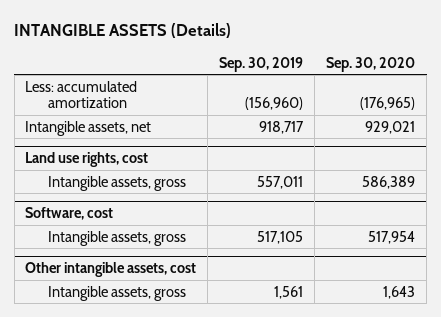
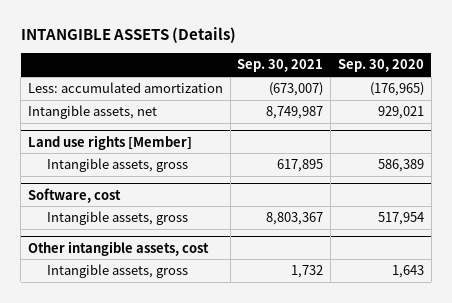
- | Sep. 30, 2019 | Sep. 30, 2020
+ | Sep. 30, 2021 | Sep. 30, 2020
- Land use rights, cost
+ Land use rights [Member]

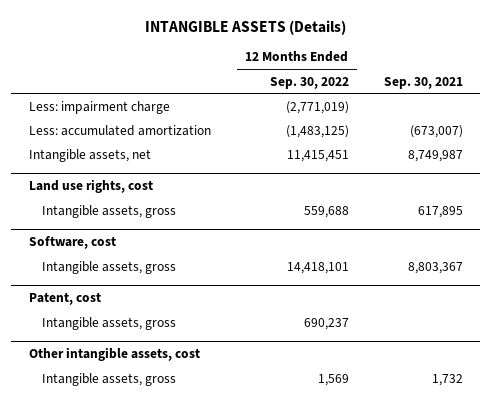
- | Sep. 30, 2021 | Sep. 30, 2020
+ | 12 Months Ended Sep. 30, 2022 | Sep. 30, 2021
+ Less: impairment charge | (2,771,019) |
- Land use rights [Member]
+ Land use rights, cost
+ Patent, cost
+ Intangible assets, gross | 690,237 |

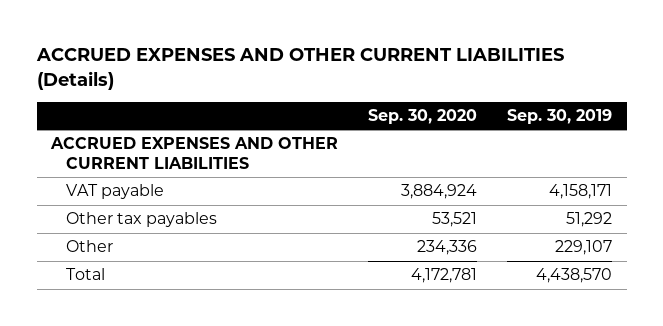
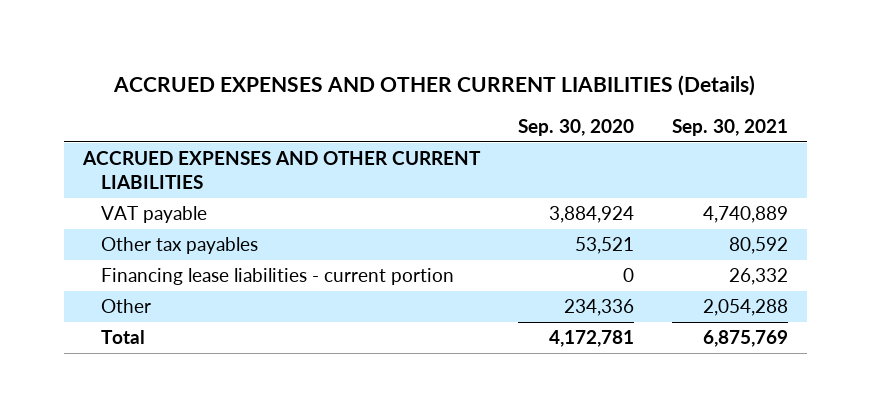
- | Sep. 30, 2020 | Sep. 30, 2019
+ | Sep. 30, 2020 | Sep. 30, 2021
+ Financing lease liabilities - current portion | 0 | 26,332

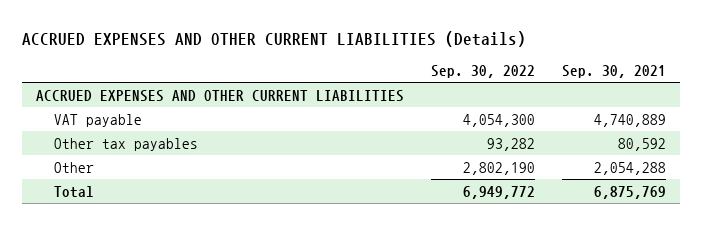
- | Sep. 30, 2020 | Sep. 30, 2021
+ | Sep. 30, 2022 | Sep. 30, 2021
- Financing lease liabilities - current portion | 0 | 26,332

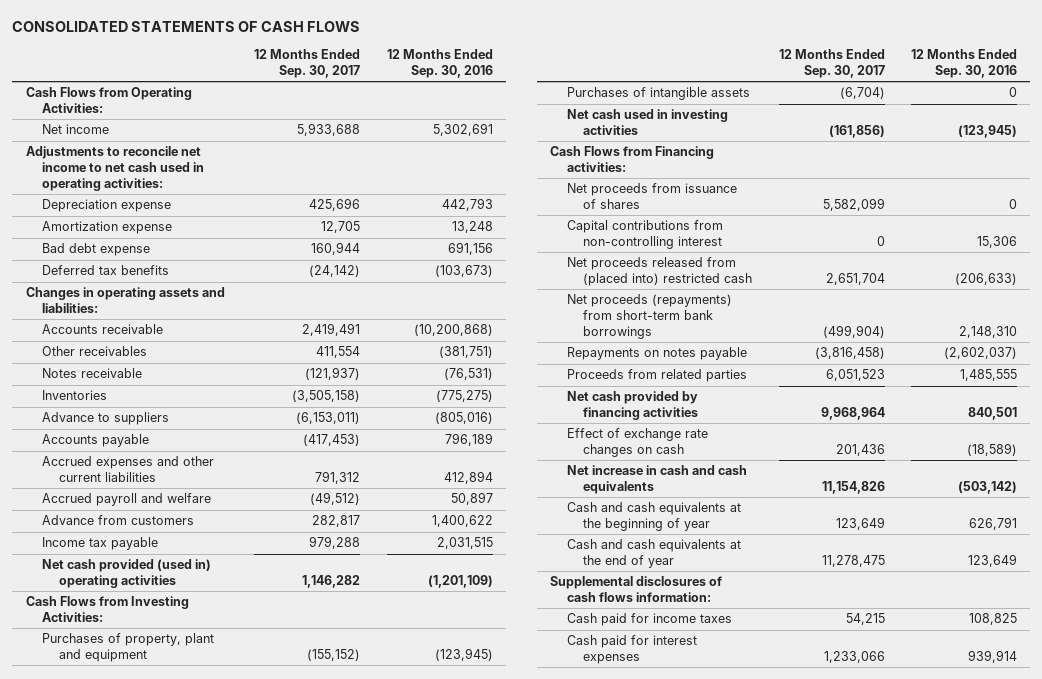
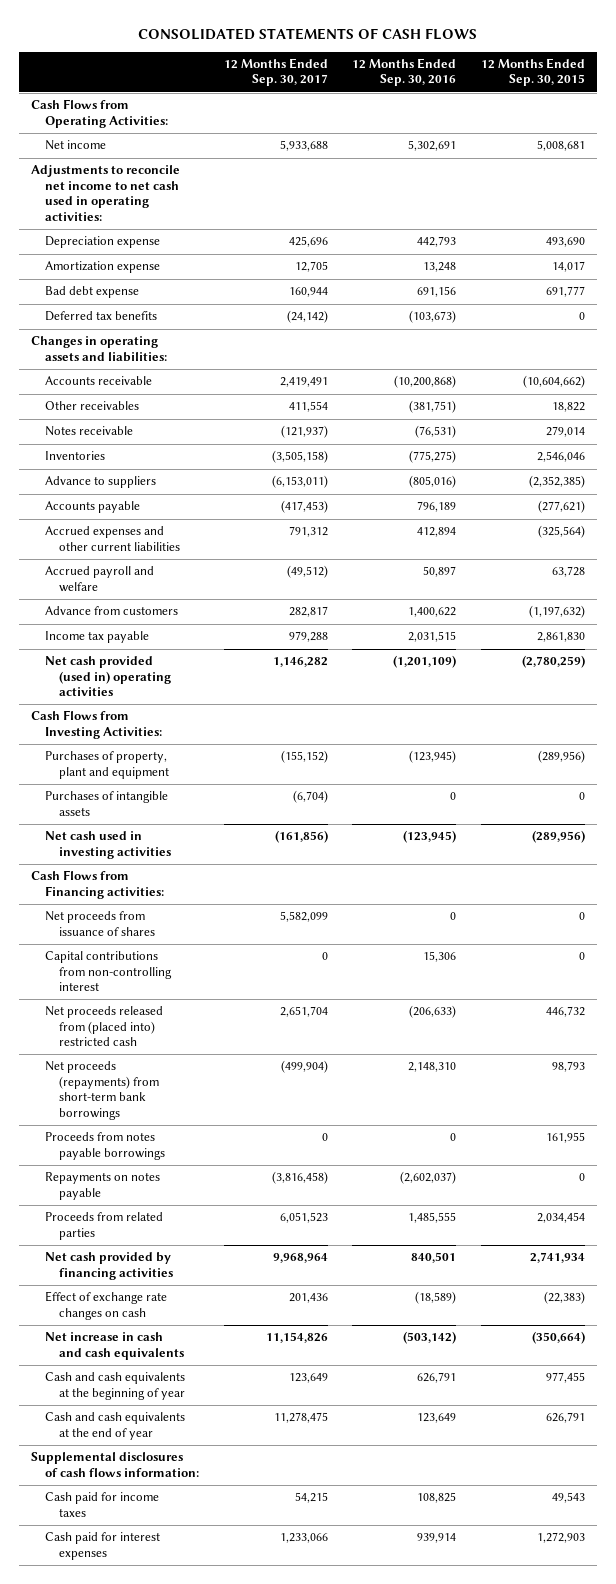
- | 12 Months Ended Sep. 30, 2017 | 12 Months Ended Sep. 30, 2016
+ | 12 Months Ended Sep. 30, 2017 | 12 Months Ended Sep. 30, 2016 | 12 Months Ended Sep. 30, 2015
+ Proceeds from notes payable borrowings | 0 | 0 | 161,955

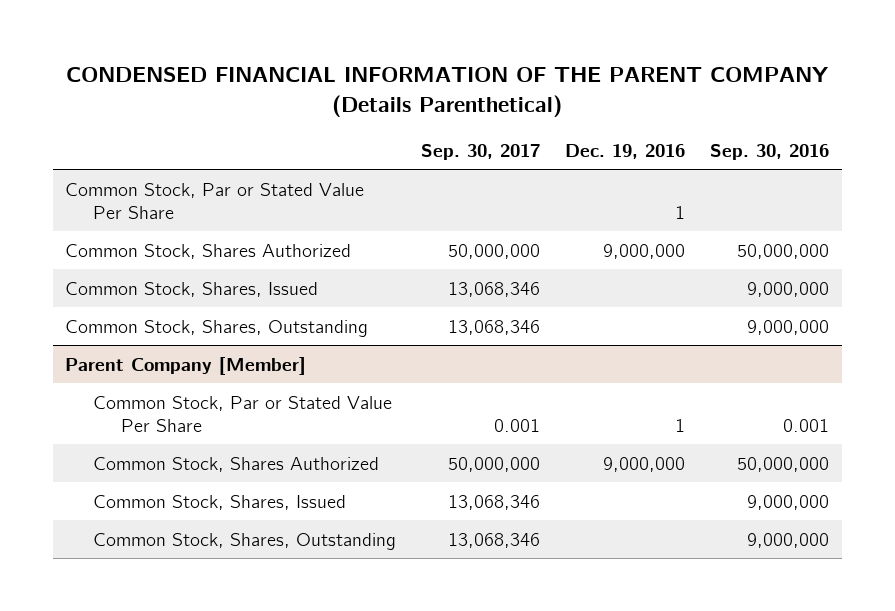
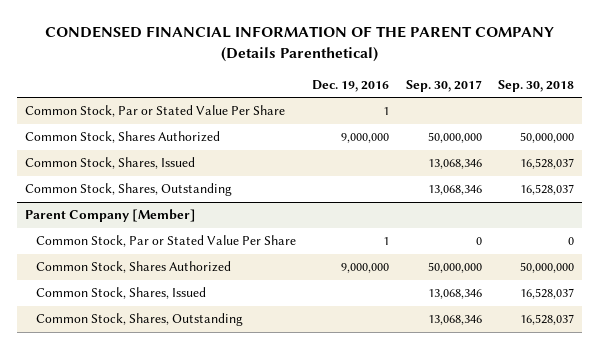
- | Sep. 30, 2017 | Dec. 19, 2016 | Sep. 30, 2016
+ | Dec. 19, 2016 | Sep. 30, 2017 | Sep. 30, 2018
@ Parent Company [Member]
- Common Stock, Par or Stated Value Per Share | 0.001 | 1 | 0.001
+ Common Stock, Par or Stated Value Per Share | 1 | 0 | 0

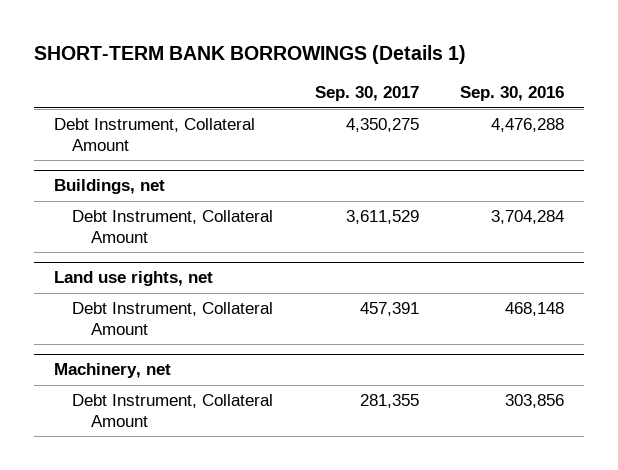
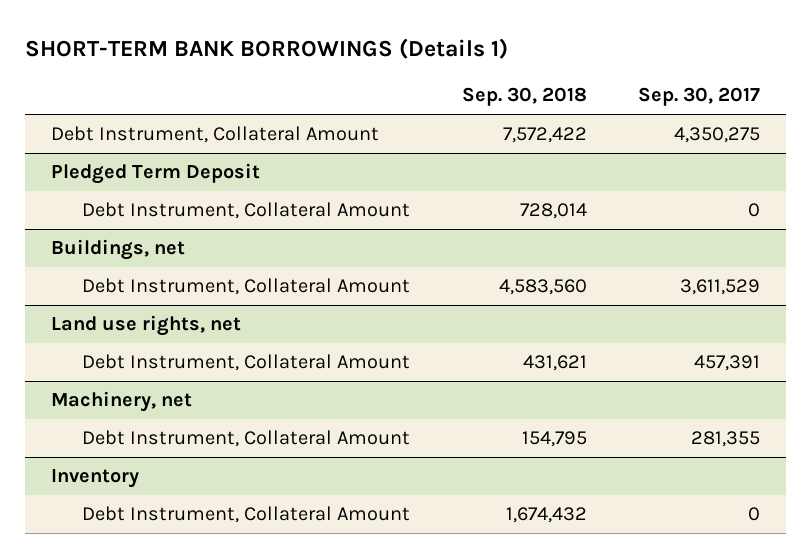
- | Sep. 30, 2017 | Sep. 30, 2016
+ | Sep. 30, 2018 | Sep. 30, 2017
+ Pledged Term Deposit
+ Debt Instrument, Collateral Amount | 728,014 | 0
+ Inventory
+ Debt Instrument, Collateral Amount | 1,674,432 | 0

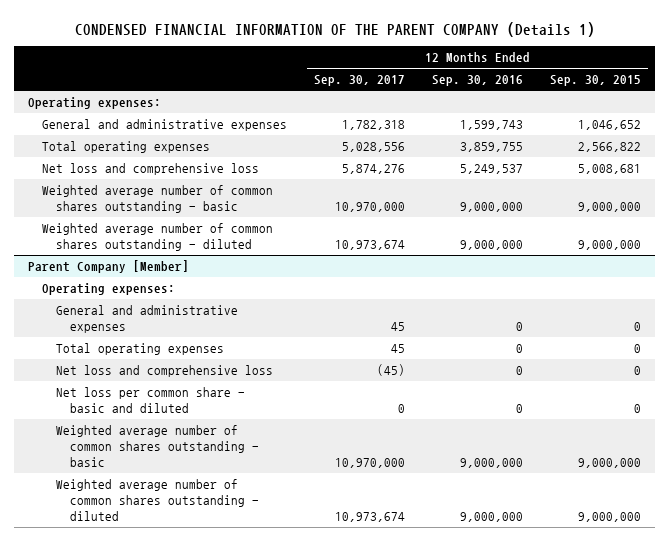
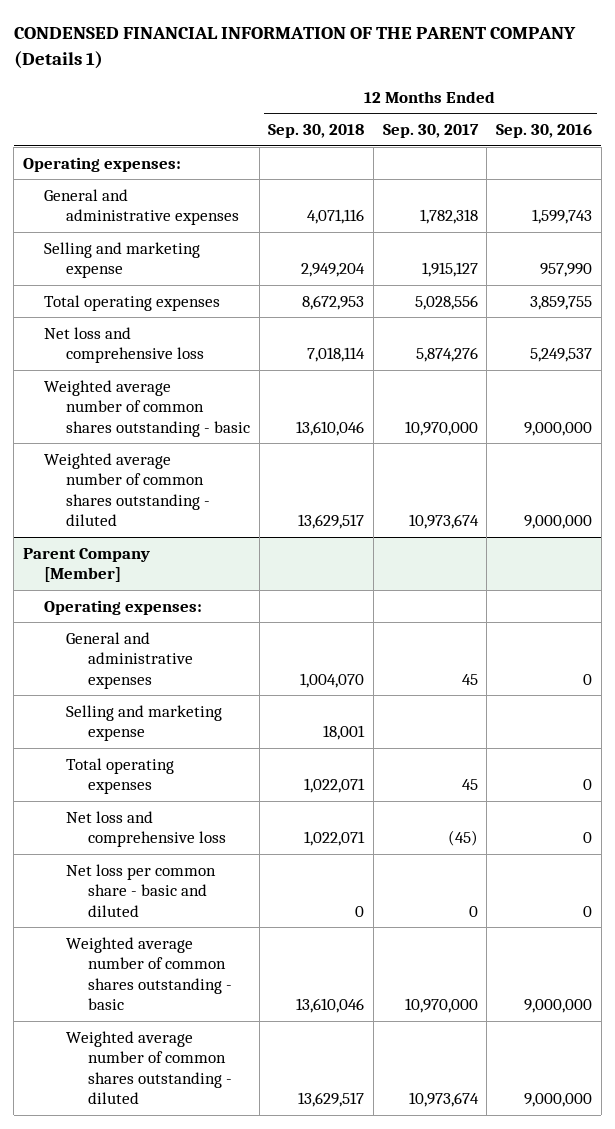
- | 12 Months Ended Sep. 30, 2017 | 12 Months Ended Sep. 30, 2016 | 12 Months Ended Sep. 30, 2015
+ | 12 Months Ended Sep. 30, 2018 | 12 Months Ended Sep. 30, 2017 | 12 Months Ended Sep. 30, 2016
+ Selling and marketing expense | 2,949,204 | 1,915,127 | 957,990
@ Parent Company [Member]
+ Selling and marketing expense | 18,001 | |

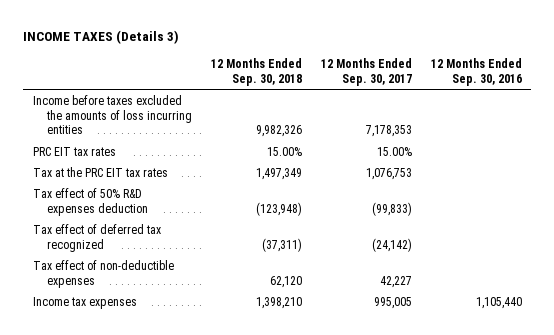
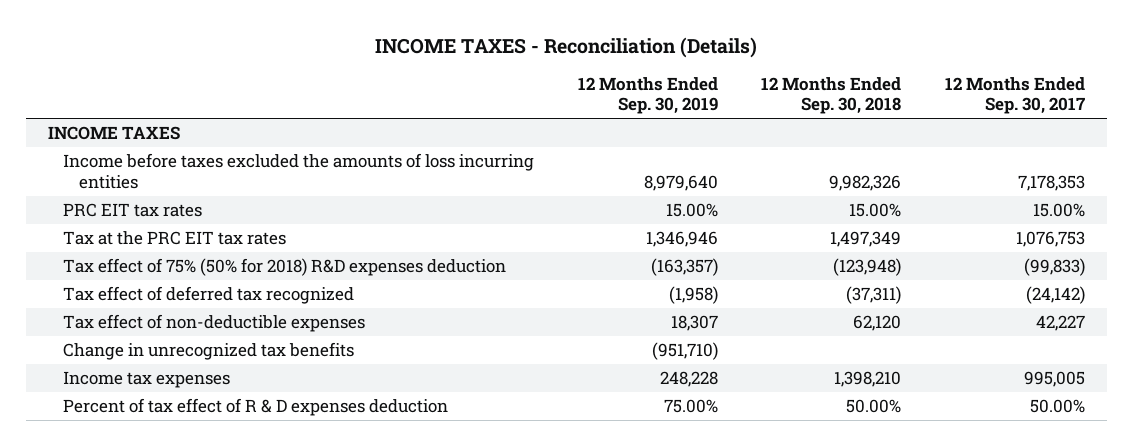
- INCOME TAXES (Details 3)
+ INCOME TAXES - Reconciliation (Details)
- | 12 Months Ended Sep. 30, 2018 | 12 Months Ended Sep. 30, 2017 | 12 Months Ended Sep. 30, 2016
+ | 12 Months Ended Sep. 30, 2019 | 12 Months Ended Sep. 30, 2018 | 12 Months Ended Sep. 30, 2017
+ INCOME TAXES
- Tax effect of 50% R&D expenses deduction | (123,948) | (99,833) |
+ Tax effect of 75% (50% for 2018) R&D expenses deduction | (163,357) | (123,948) | (99,833)
+ Change in unrecognized tax benefits | (951,710) | |
+ Percent of tax effect of R & D expenses deduction | 75.00% | 50.00% | 50.00%

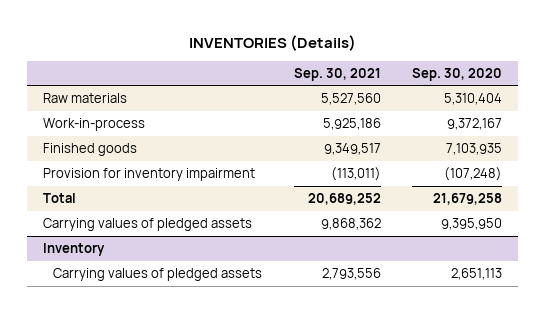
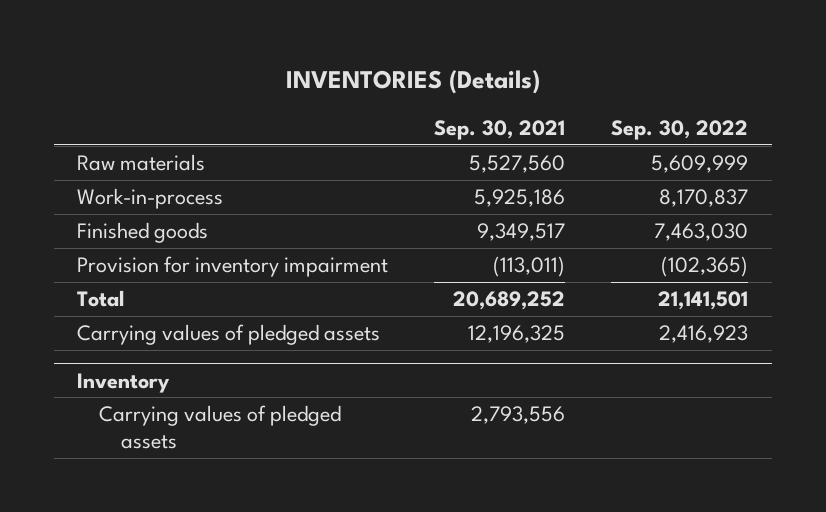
- | Sep. 30, 2021 | Sep. 30, 2020
+ | Sep. 30, 2021 | Sep. 30, 2022
- Carrying values of pledged assets | 9,868,362 | 9,395,950
+ Carrying values of pledged assets | 12,196,325 | 2,416,923

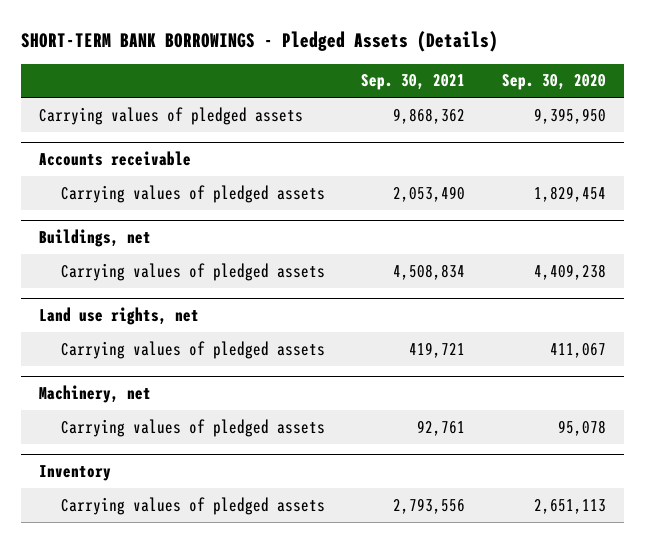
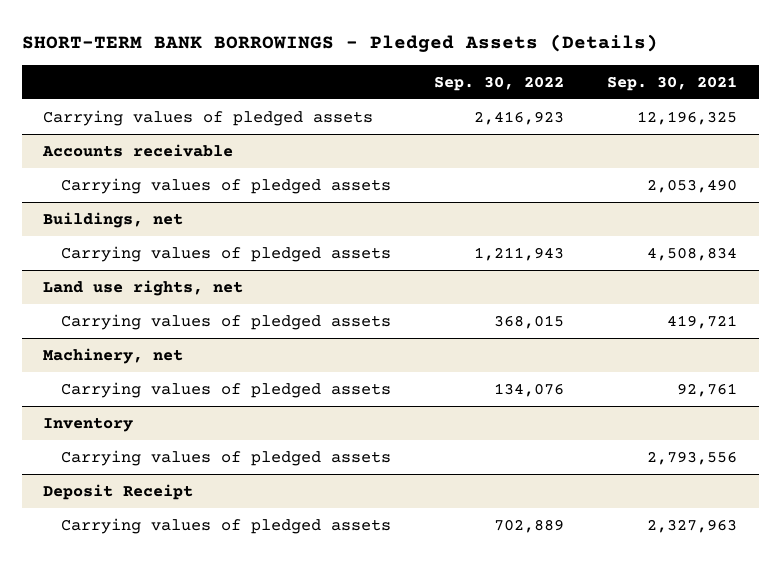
- | Sep. 30, 2021 | Sep. 30, 2020
+ | Sep. 30, 2022 | Sep. 30, 2021
- Carrying values of pledged assets | 9,868,362 | 9,395,950
+ Carrying values of pledged assets | 2,416,923 | 12,196,325
+ Deposit Receipt
+ Carrying values of pledged assets | 702,889 | 2,327,963

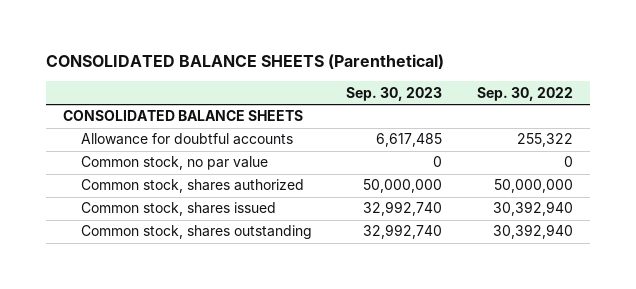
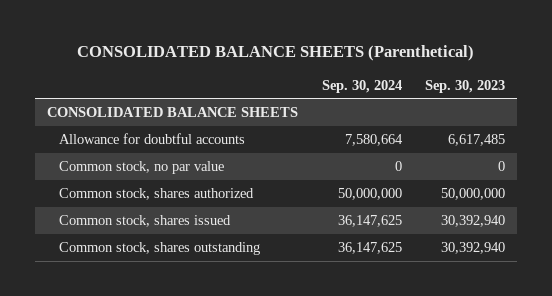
- | Sep. 30, 2023 | Sep. 30, 2022
+ | Sep. 30, 2024 | Sep. 30, 2023
- Common stock, shares issued | 32,992,740 | 30,392,940
- Common stock, shares outstanding | 32,992,740 | 30,392,940
+ Common stock, shares issued | 36,147,625 | 30,392,940
+ Common stock, shares outstanding | 36,147,625 | 30,392,940

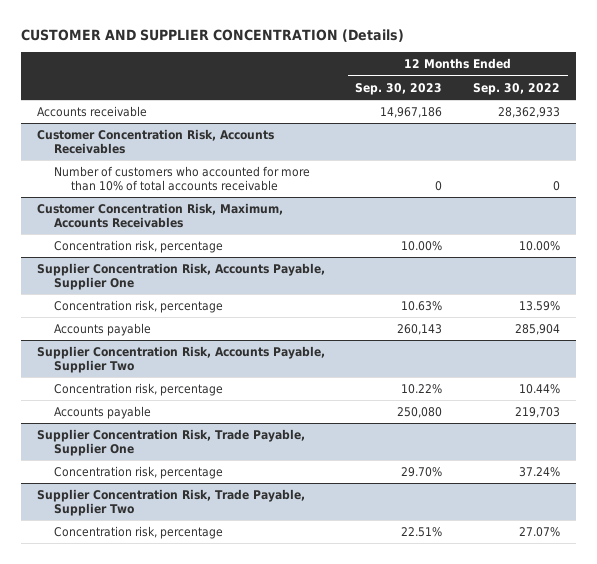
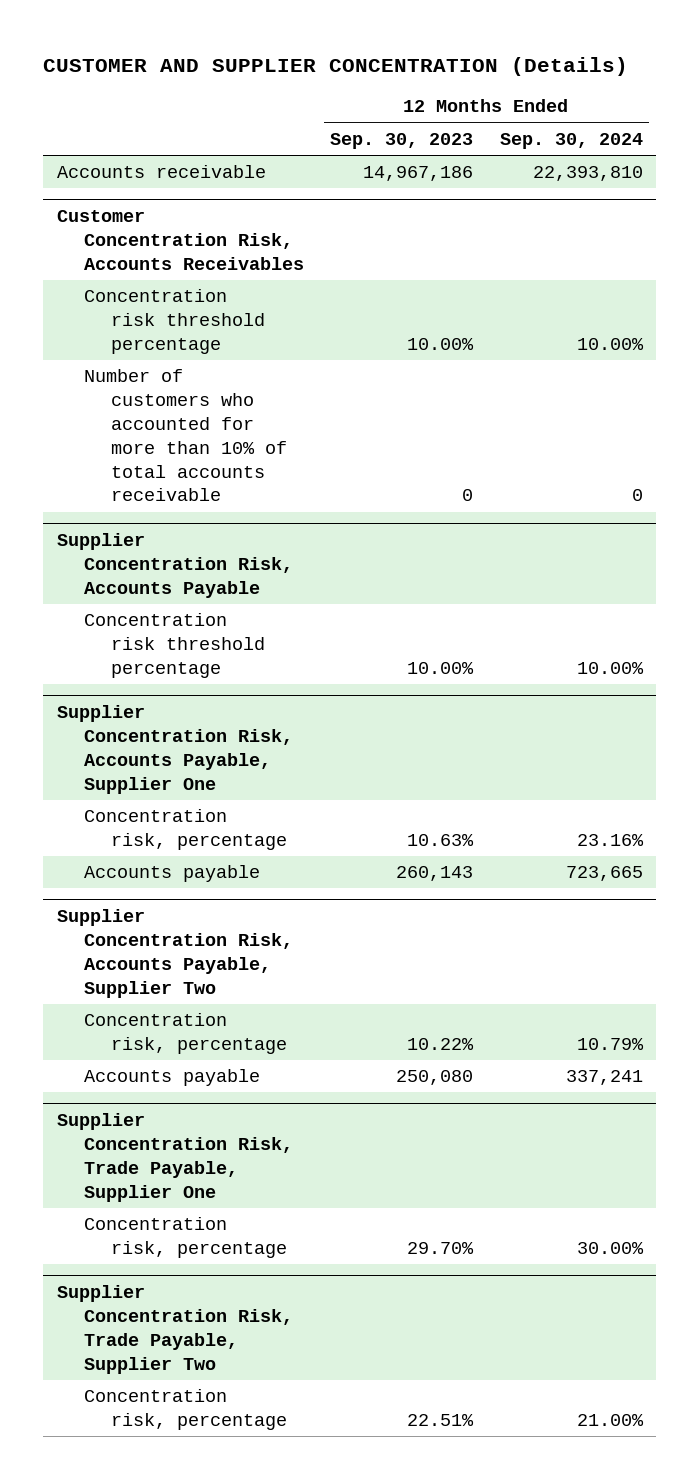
- | 12 Months Ended Sep. 30, 2023 | 12 Months Ended Sep. 30, 2022
+ | 12 Months Ended Sep. 30, 2023 | 12 Months Ended Sep. 30, 2024
@ Customer Concentration Risk, Accounts Receivables
+ Concentration risk threshold percentage | 10.00% | 10.00%
- Customer Concentration Risk, Maximum, Accounts Receivables
- Concentration risk, percentage | 10.00% | 10.00%
+ Supplier Concentration Risk, Accounts Payable
+ Concentration risk threshold percentage | 10.00% | 10.00%

